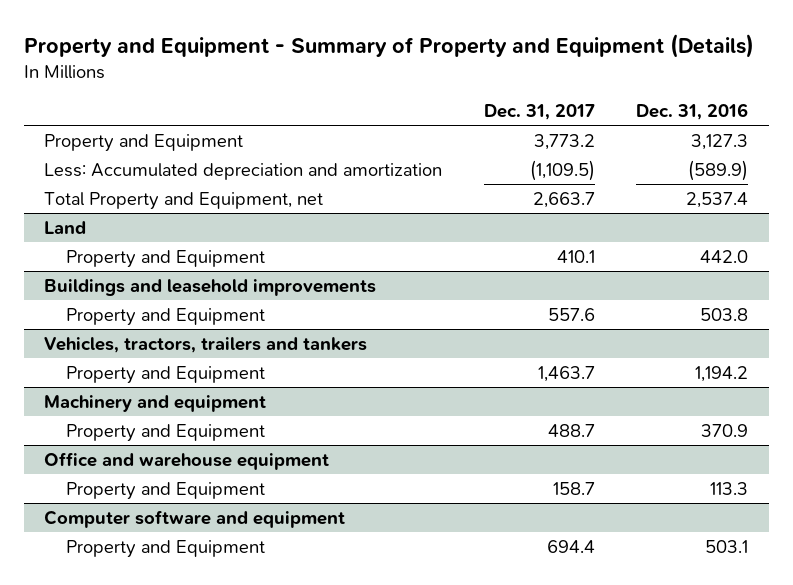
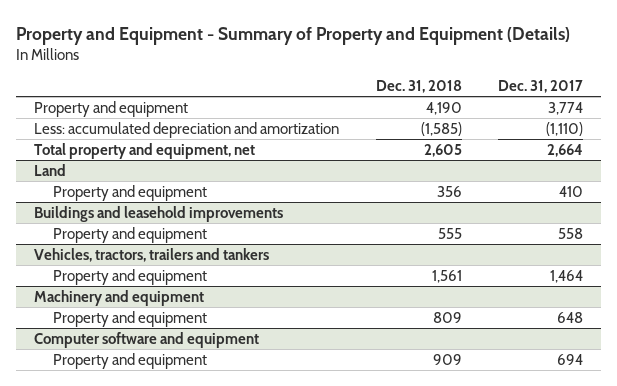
- | Dec. 31, 2017 | Dec. 31, 2016
+ | Dec. 31, 2018 | Dec. 31, 2017
- Property and Equipment | 3,773.2 | 3,127.3
- Less: Accumulated depreciation and amortization | (1,109.5) | (589.9)
- Total Property and Equipment, net | 2,663.7 | 2,537.4
+ Property and equipment | 4,190 | 3,774
+ Less: accumulated depreciation and amortization | (1,585) | (1,110)
+ Total property and equipment, net | 2,605 | 2,664
@ Land
- Property and Equipment | 410.1 | 442.0
+ Property and equipment | 356 | 410
@ Buildings and leasehold improvements
- Property and Equipment | 557.6 | 503.8
+ Property and equipment | 555 | 558
@ Vehicles, tractors, trailers and tankers
- Property and Equipment | 1,463.7 | 1,194.2
+ Property and equipment | 1,561 | 1,464
@ Machinery and equipment
- Property and Equipment | 488.7 | 370.9
- Office and warehouse equipment
- Property and Equipment | 158.7 | 113.3
@ Machinery and equipment
+ Property and equipment | 809 | 648
@ Computer software and equipment
- Property and Equipment | 694.4 | 503.1
+ Property and equipment | 909 | 694

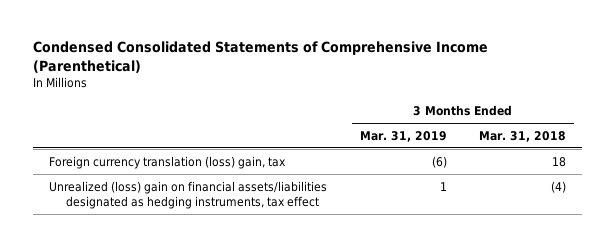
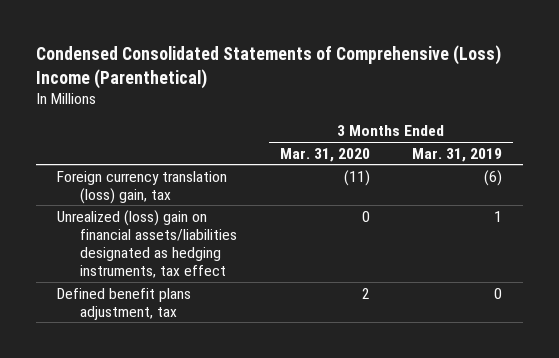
- Condensed Consolidated Statements of Comprehensive Income (Parenthetical)
+ Condensed Consolidated Statements of Comprehensive (Loss) Income (Parenthetical)
- | 3 Months Ended Mar. 31, 2019 | 3 Months Ended Mar. 31, 2018
+ | 3 Months Ended Mar. 31, 2020 | 3 Months Ended Mar. 31, 2019
+ Defined benefit plans adjustment, tax | 2 | 0

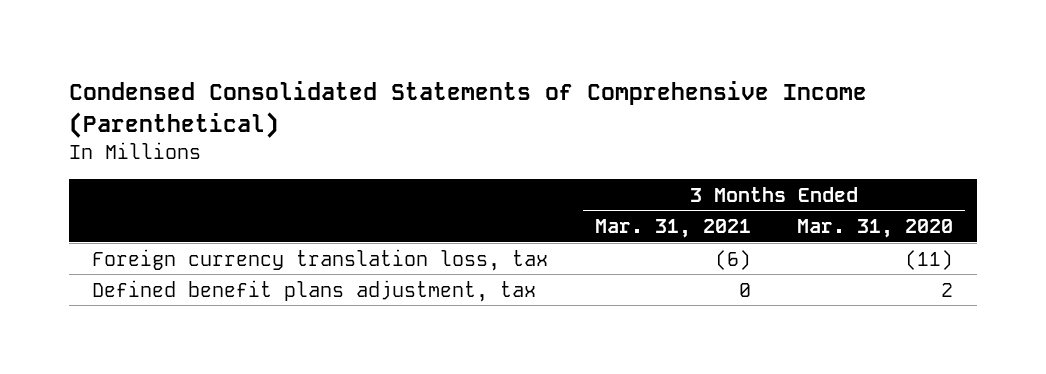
- Condensed Consolidated Statements of Comprehensive (Loss) Income (Parenthetical)
+ Condensed Consolidated Statements of Comprehensive Income (Parenthetical)
- | 3 Months Ended Mar. 31, 2020 | 3 Months Ended Mar. 31, 2019
+ | 3 Months Ended Mar. 31, 2021 | 3 Months Ended Mar. 31, 2020
- Foreign currency translation (loss) gain, tax | (11) | (6)
- Unrealized (loss) gain on financial assets/liabilities designated as hedging instruments, tax effect | 0 | 1
+ Foreign currency translation loss, tax | (6) | (11)

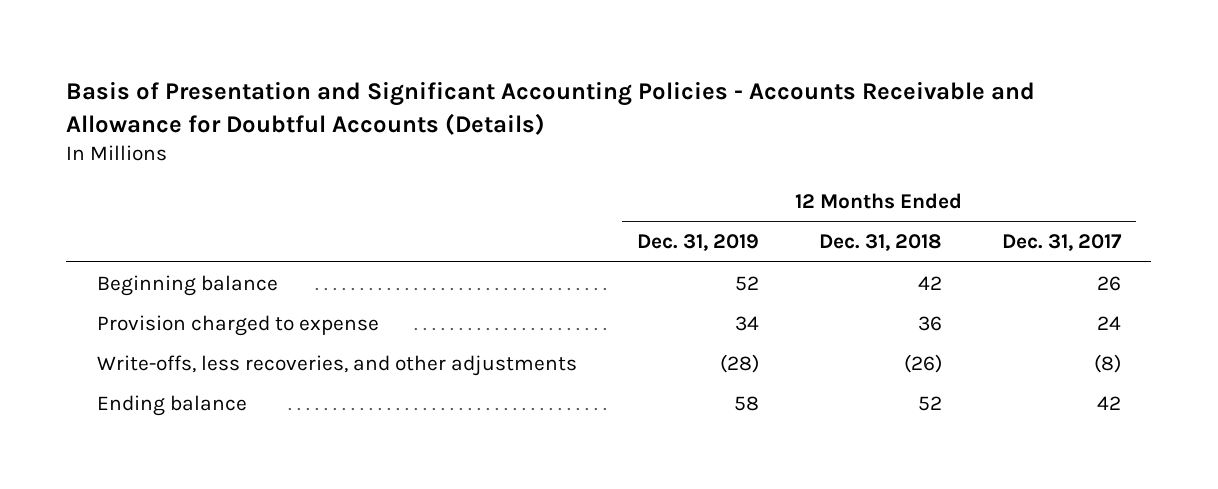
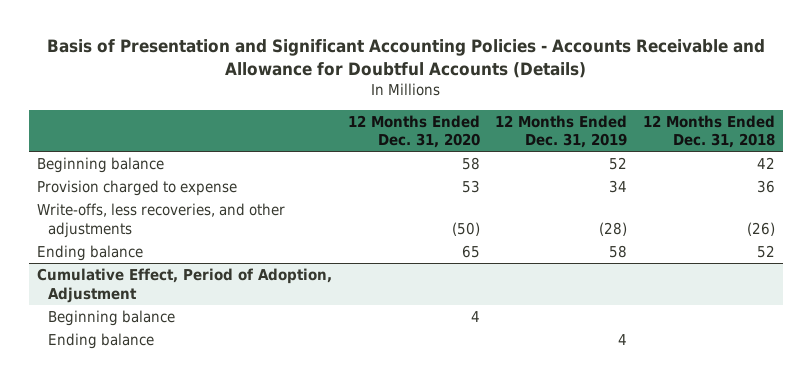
- | 12 Months Ended Dec. 31, 2019 | 12 Months Ended Dec. 31, 2018 | 12 Months Ended Dec. 31, 2017
+ | 12 Months Ended Dec. 31, 2020 | 12 Months Ended Dec. 31, 2019 | 12 Months Ended Dec. 31, 2018
+ Cumulative Effect, Period of Adoption, Adjustment
+ Beginning balance | 4 | |
+ Ending balance | | 4 |

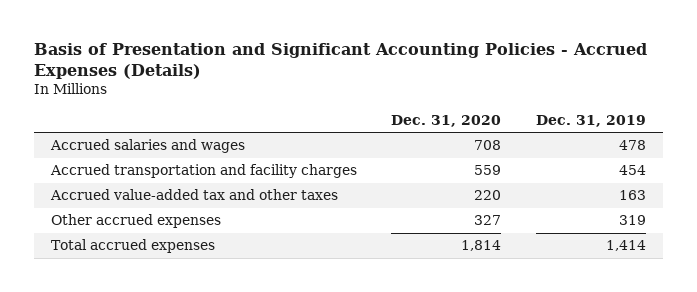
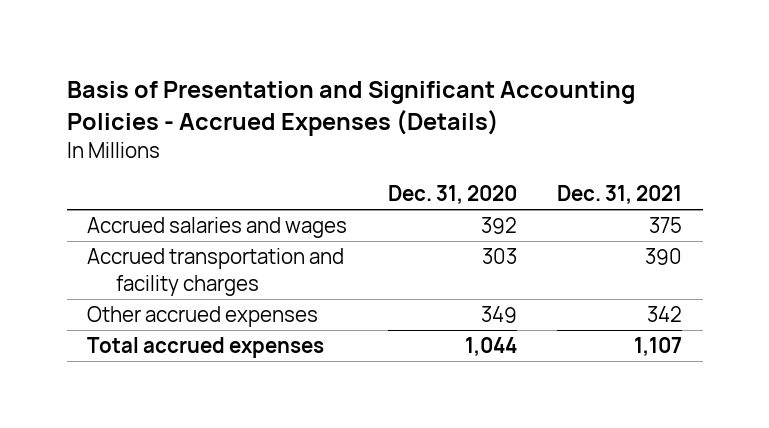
- | Dec. 31, 2020 | Dec. 31, 2019
+ | Dec. 31, 2020 | Dec. 31, 2021
- Accrued salaries and wages | 708 | 478
- Accrued transportation and facility charges | 559 | 454
- Accrued value-added tax and other taxes | 220 | 163
- Other accrued expenses | 327 | 319
- Total accrued expenses | 1,814 | 1,414
+ Accrued salaries and wages | 392 | 375
+ Accrued transportation and facility charges | 303 | 390
+ Other accrued expenses | 349 | 342
+ Total accrued expenses | 1,044 | 1,107

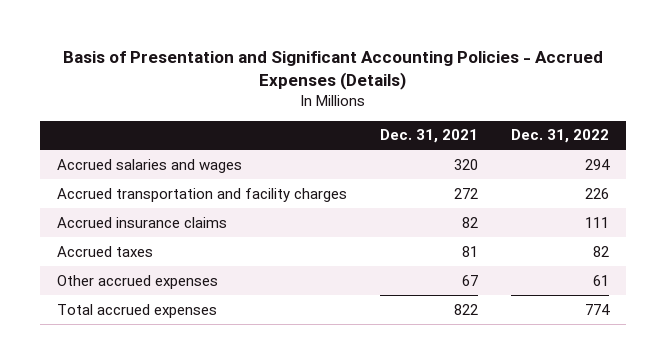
- | Dec. 31, 2020 | Dec. 31, 2021
+ | Dec. 31, 2021 | Dec. 31, 2022
- Accrued salaries and wages | 392 | 375
- Accrued transportation and facility charges | 303 | 390
- Other accrued expenses | 349 | 342
- Total accrued expenses | 1,044 | 1,107
+ Accrued salaries and wages | 320 | 294
+ Accrued transportation and facility charges | 272 | 226
+ Accrued insurance claims | 82 | 111
+ Accrued taxes | 81 | 82
+ Other accrued expenses | 67 | 61
+ Total accrued expenses | 822 | 774

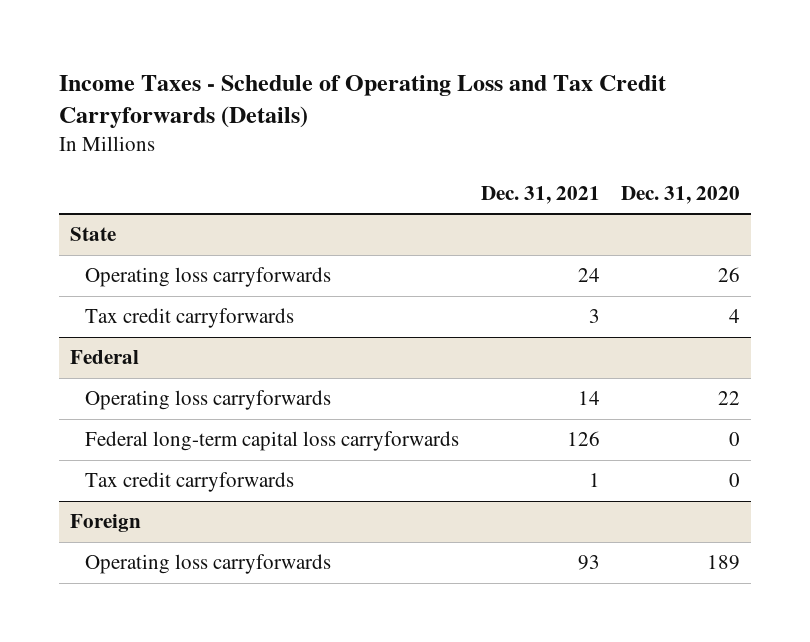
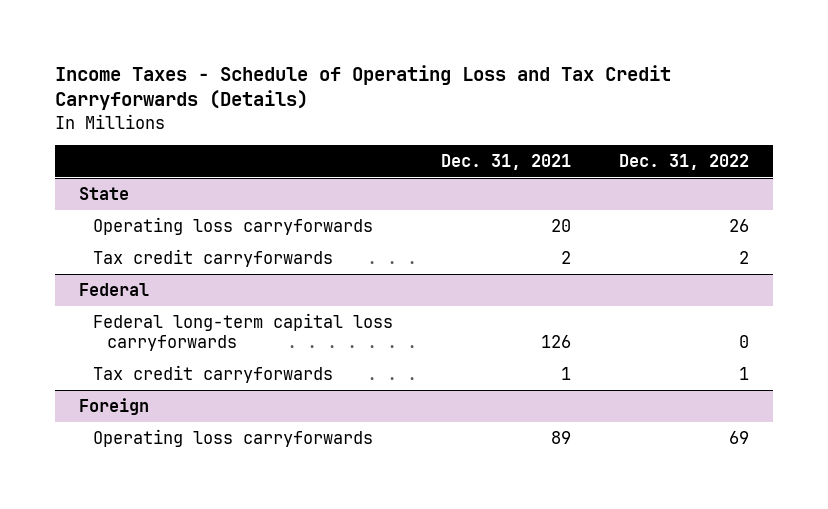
- | Dec. 31, 2021 | Dec. 31, 2020
+ | Dec. 31, 2021 | Dec. 31, 2022
@ State
- Operating loss carryforwards | 24 | 26
- Tax credit carryforwards | 3 | 4
+ Operating loss carryforwards | 20 | 26
+ Tax credit carryforwards | 2 | 2
@ Federal
- Operating loss carryforwards | 14 | 22
@ Foreign
- Operating loss carryforwards | 93 | 189
+ Operating loss carryforwards | 89 | 69

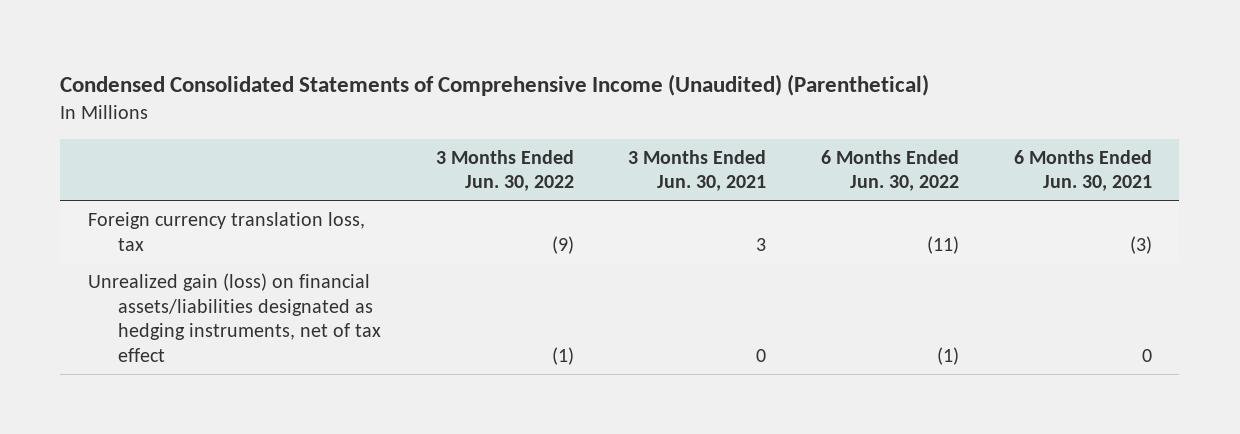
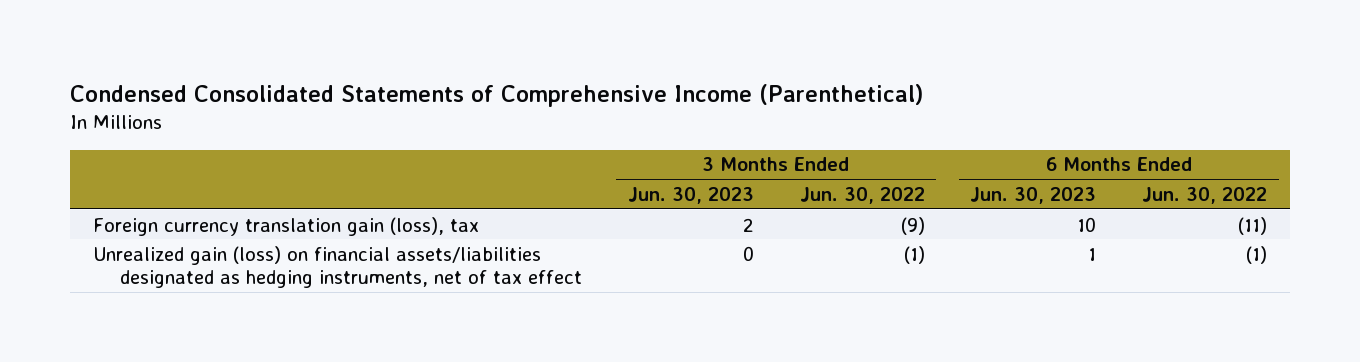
- Condensed Consolidated Statements of Comprehensive Income (Unaudited) (Parenthetical)
+ Condensed Consolidated Statements of Comprehensive Income (Parenthetical)
- | 3 Months Ended Jun. 30, 2022 | 3 Months Ended Jun. 30, 2021 | 6 Months Ended Jun. 30, 2022 | 6 Months Ended Jun. 30, 2021
+ | 3 Months Ended Jun. 30, 2023 | 3 Months Ended Jun. 30, 2022 | 6 Months Ended Jun. 30, 2023 | 6 Months Ended Jun. 30, 2022
- Foreign currency translation loss, tax | (9) | 3 | (11) | (3)
+ Foreign currency translation gain (loss), tax | 2 | (9) | 10 | (11)

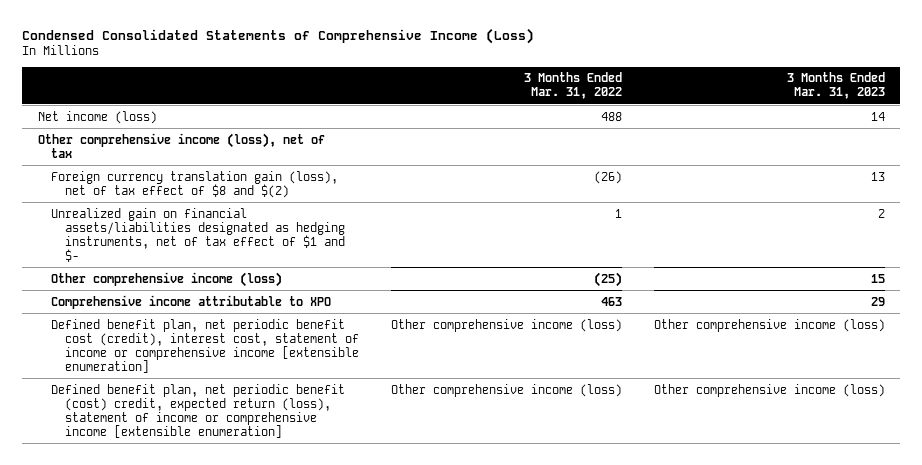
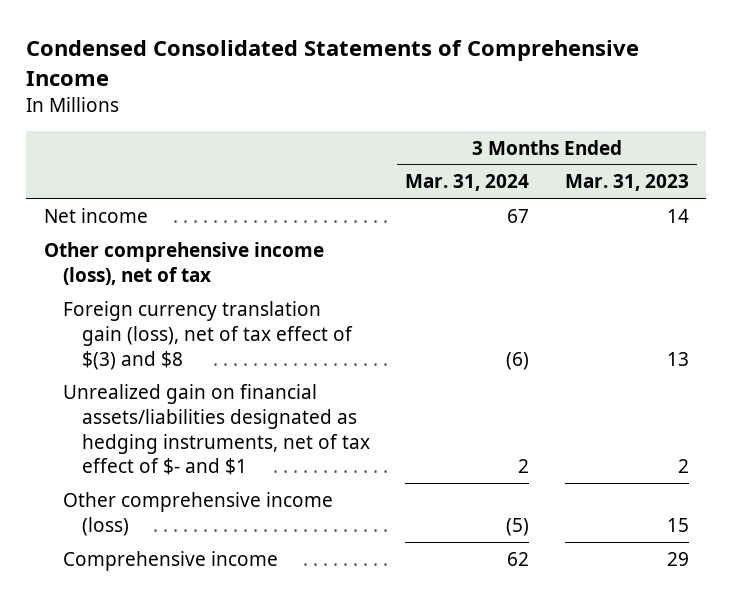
- Condensed Consolidated Statements of Comprehensive Income (Loss)
+ Condensed Consolidated Statements of Comprehensive Income
- | 3 Months Ended Mar. 31, 2022 | 3 Months Ended Mar. 31, 2023
+ | 3 Months Ended Mar. 31, 2024 | 3 Months Ended Mar. 31, 2023
- Net income (loss) | 488 | 14
+ Net income | 67 | 14
- Foreign currency translation gain (loss), net of tax effect of $8 and $(2) | (26) | 13
- Unrealized gain on financial assets/liabilities designated as hedging instruments, net of tax effect of $1 and $- | 1 | 2
+ Foreign currency translation gain (loss), net of tax effect of $(3) and $8 | (6) | 13
+ Unrealized gain on financial assets/liabilities designated as hedging instruments, net of tax effect of $- and $1 | 2 | 2
- Comprehensive income attributable to XPO | 463 | 29
- Defined benefit plan, net periodic benefit cost (credit), interest cost, statement of income or comprehensive income [extensible enumeration] | Other comprehensive income (loss) | Other comprehensive income (loss)
- Defined benefit plan, net periodic benefit (cost) credit, expected return (loss), statement of income or comprehensive income [extensible enumeration] | Other comprehensive income (loss) | Other comprehensive income (loss)
+ Comprehensive income | 62 | 29

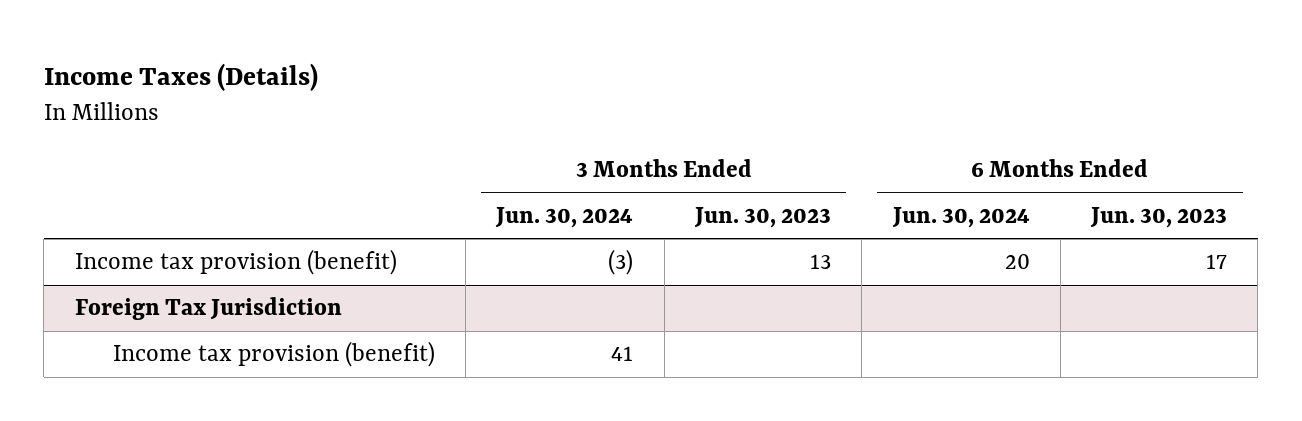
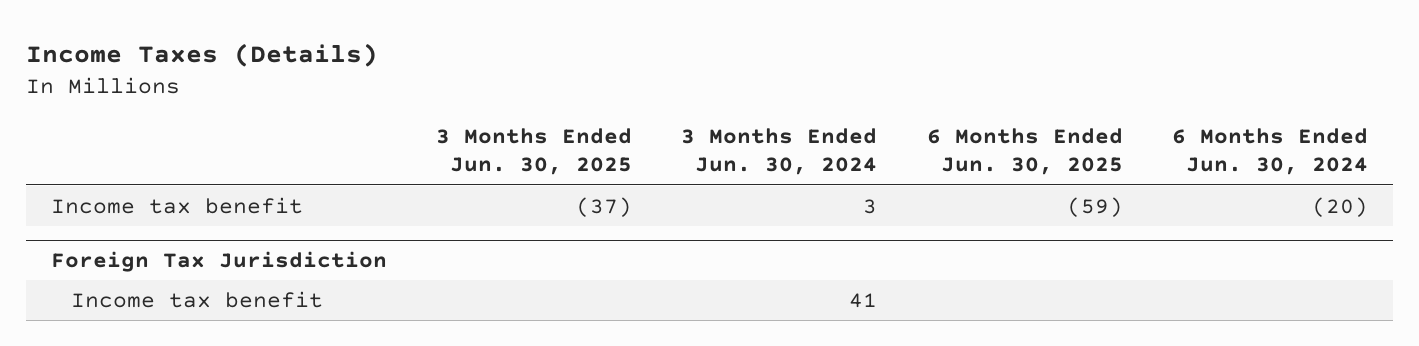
- | 3 Months Ended Jun. 30, 2024 | 3 Months Ended Jun. 30, 2023 | 6 Months Ended Jun. 30, 2024 | 6 Months Ended Jun. 30, 2023
+ | 3 Months Ended Jun. 30, 2025 | 3 Months Ended Jun. 30, 2024 | 6 Months Ended Jun. 30, 2025 | 6 Months Ended Jun. 30, 2024
- Income tax provision (benefit) | (3) | 13 | 20 | 17
+ Income tax benefit | (37) | 3 | (59) | (20)
@ Foreign Tax Jurisdiction
- Income tax provision (benefit) | 41 | | |
+ Income tax benefit | | 41 | |

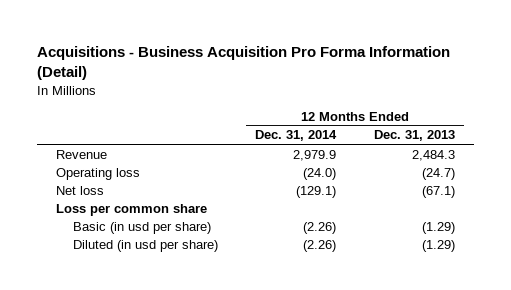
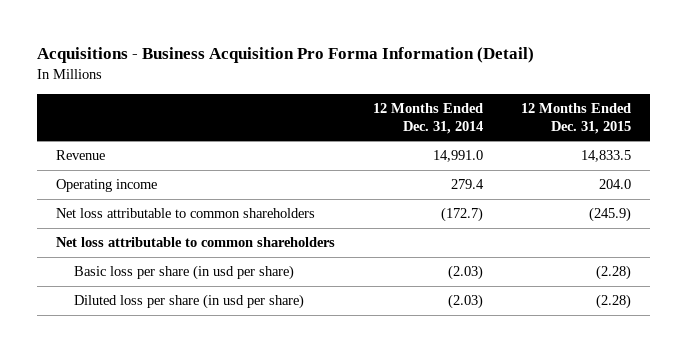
- | 12 Months Ended Dec. 31, 2014 | 12 Months Ended Dec. 31, 2013
+ | 12 Months Ended Dec. 31, 2014 | 12 Months Ended Dec. 31, 2015
- Revenue | 2,979.9 | 2,484.3
- Operating loss | (24.0) | (24.7)
- Net loss | (129.1) | (67.1)
- Loss per common share
- Basic (in usd per share) | (2.26) | (1.29)
- Diluted (in usd per share) | (2.26) | (1.29)
+ Revenue | 14,991.0 | 14,833.5
+ Operating income | 279.4 | 204.0
+ Net loss attributable to common shareholders | (172.7) | (245.9)
+ Net loss attributable to common shareholders
+ Basic loss per share (in usd per share) | (2.03) | (2.28)
+ Diluted loss per share (in usd per share) | (2.03) | (2.28)

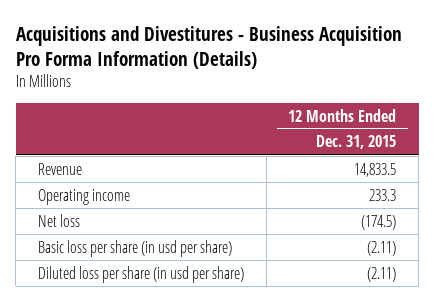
- Acquisitions - Business Acquisition Pro Forma Information (Detail)
+ Acquisitions and Divestitures - Business Acquisition Pro Forma Information (Details)
- | 12 Months Ended Dec. 31, 2014 | 12 Months Ended Dec. 31, 2015
+ | 12 Months Ended Dec. 31, 2015
- Operating income | 279.4 | 204.0
- Net loss attributable to common shareholders | (172.7) | (245.9)
- Net loss attributable to common shareholders
- Basic loss per share (in usd per share) | (2.03) | (2.28)
- Diluted loss per share (in usd per share) | (2.03) | (2.28)
+ Operating income | 233.3
+ Net loss | (174.5)
+ Basic loss per share (in usd per share) | (2.11)
+ Diluted loss per share (in usd per share) | (2.11)

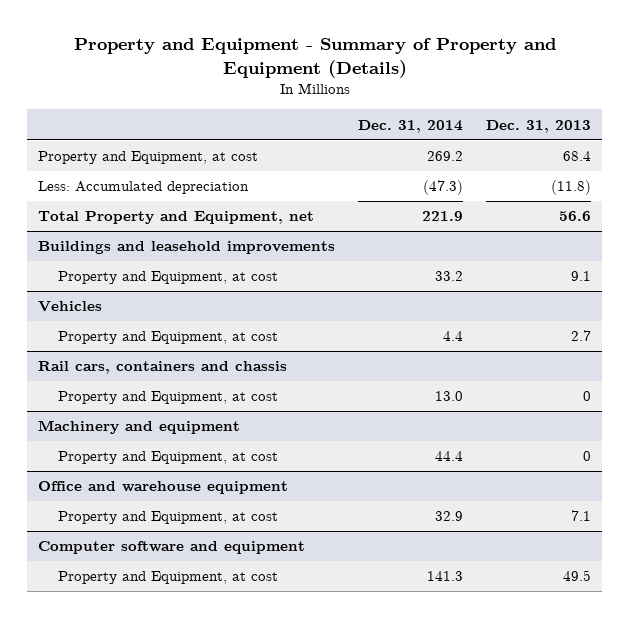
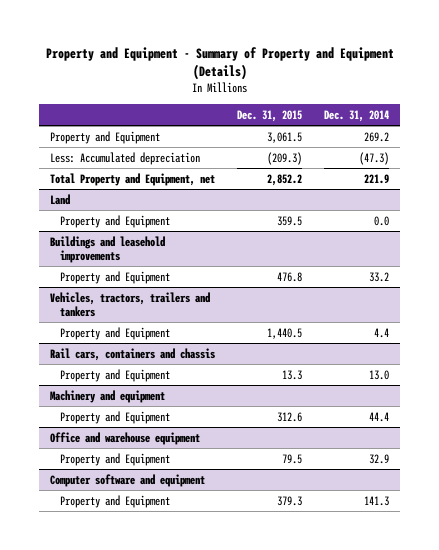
- | Dec. 31, 2014 | Dec. 31, 2013
+ | Dec. 31, 2015 | Dec. 31, 2014
- Property and Equipment, at cost | 269.2 | 68.4
+ Property and Equipment | 3,061.5 | 269.2
+ Land
+ Property and Equipment | 359.5 | 0.0
@ Buildings and leasehold improvements
- Property and Equipment, at cost | 33.2 | 9.1
- Vehicles
- Property and Equipment, at cost | 4.4 | 2.7
@ Buildings and leasehold improvements
+ Property and Equipment | 476.8 | 33.2
+ Vehicles, tractors, trailers and tankers
+ Property and Equipment | 1,440.5 | 4.4
@ Rail cars, containers and chassis
- Property and Equipment, at cost | 13.0 | 0
+ Property and Equipment | 13.3 | 13.0
@ Machinery and equipment
- Property and Equipment, at cost | 44.4 | 0
+ Property and Equipment | 312.6 | 44.4
@ Office and warehouse equipment
- Property and Equipment, at cost | 32.9 | 7.1
+ Property and Equipment | 79.5 | 32.9
@ Computer software and equipment
- Property and Equipment, at cost | 141.3 | 49.5
+ Property and Equipment | 379.3 | 141.3

